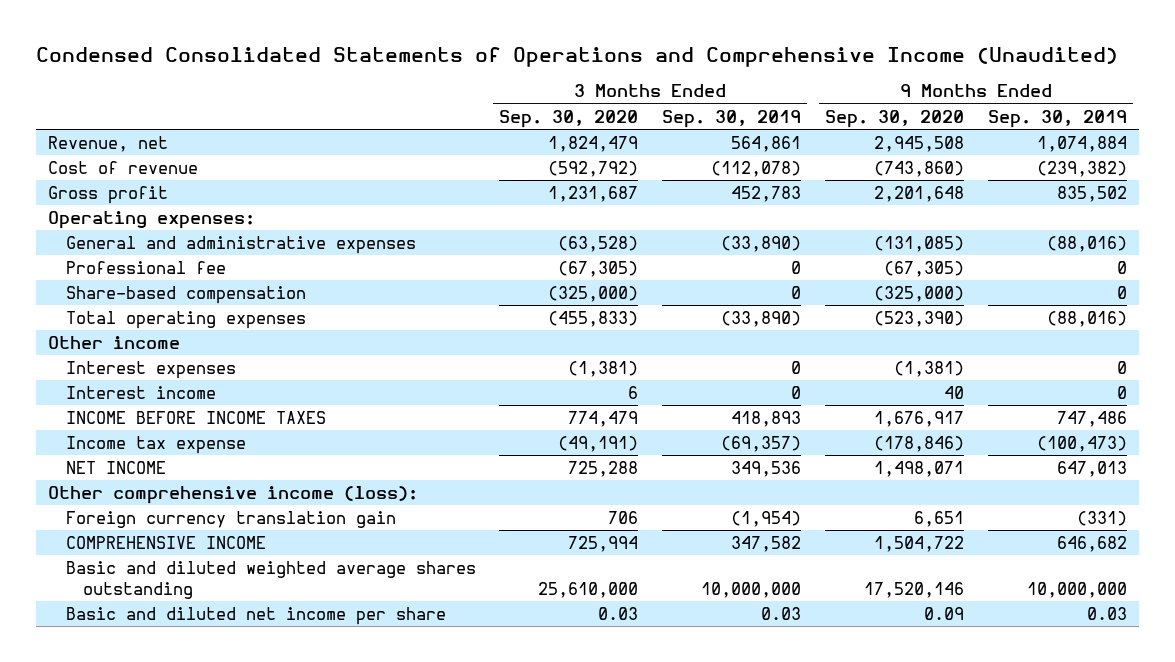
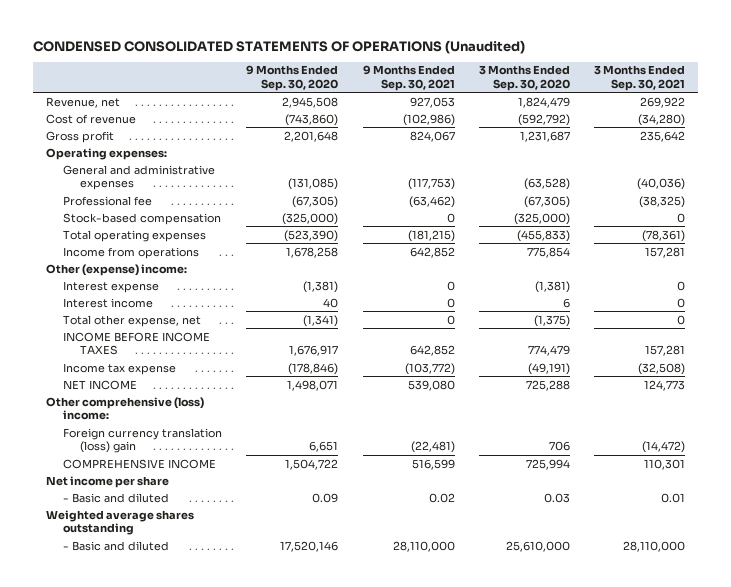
- Condensed Consolidated Statements of Operations and Comprehensive Income (Unaudited)
+ CONDENSED CONSOLIDATED STATEMENTS OF OPERATIONS (Unaudited)
- | 3 Months Ended Sep. 30, 2020 | 3 Months Ended Sep. 30, 2019 | 9 Months Ended Sep. 30, 2020 | 9 Months Ended Sep. 30, 2019
+ | 9 Months Ended Sep. 30, 2020 | 9 Months Ended Sep. 30, 2021 | 3 Months Ended Sep. 30, 2020 | 3 Months Ended Sep. 30, 2021
- Share-based compensation | (325,000) | 0 | (325,000) | 0
+ Stock-based compensation | (325,000) | 0 | (325,000) | 0
- Other income
- Interest expenses | (1,381) | 0 | (1,381) | 0
+ Income from operations | 1,678,258 | 642,852 | 775,854 | 157,281
+ Other (expense) income:
+ Interest expense | (1,381) | 0 | (1,381) | 0
+ Total other expense, net | (1,341) | 0 | (1,375) | 0
- Other comprehensive income (loss):
- Foreign currency translation gain | 706 | (1,954) | 6,651 | (331)
+ Other comprehensive (loss) income:
+ Foreign currency translation (loss) gain | 6,651 | (22,481) | 706 | (14,472)
- Basic and diluted weighted average shares outstanding | 25,610,000 | 10,000,000 | 17,520,146 | 10,000,000
- Basic and diluted net income per share | 0.03 | 0.03 | 0.09 | 0.03
+ Net income per share
+ - Basic and diluted | 0.09 | 0.02 | 0.03 | 0.01
+ Weighted average shares outstanding
+ - Basic and diluted | 17,520,146 | 28,110,000 | 25,610,000 | 28,110,000

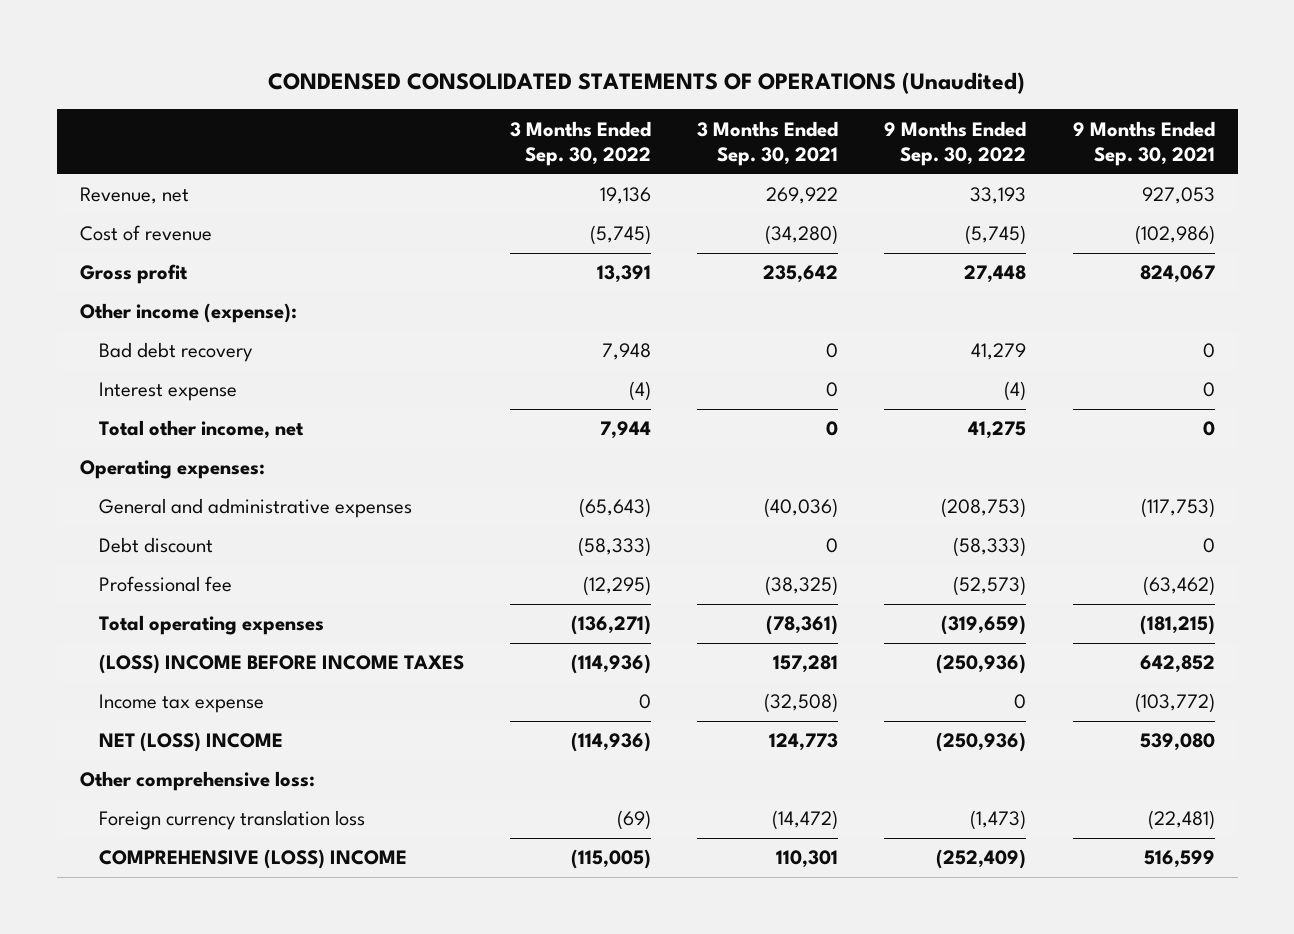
- | 9 Months Ended Sep. 30, 2020 | 9 Months Ended Sep. 30, 2021 | 3 Months Ended Sep. 30, 2020 | 3 Months Ended Sep. 30, 2021
+ | 3 Months Ended Sep. 30, 2022 | 3 Months Ended Sep. 30, 2021 | 9 Months Ended Sep. 30, 2022 | 9 Months Ended Sep. 30, 2021
+ Other income (expense):
+ Bad debt recovery | 7,948 | 0 | 41,279 | 0
moved up: Interest expense | (4) | 0 | (4) | 0
+ Total other income, net | 7,944 | 0 | 41,275 | 0
+ Debt discount | (58,333) | 0 | (58,333) | 0
- Stock-based compensation | (325,000) | 0 | (325,000) | 0
- Income from operations | 1,678,258 | 642,852 | 775,854 | 157,281
- Other (expense) income:
- Interest income | 40 | 0 | 6 | 0
- Total other expense, net | (1,341) | 0 | (1,375) | 0
- INCOME BEFORE INCOME TAXES | 1,676,917 | 642,852 | 774,479 | 157,281
+ (LOSS) INCOME BEFORE INCOME TAXES | (114,936) | 157,281 | (250,936) | 642,852
- NET INCOME | 1,498,071 | 539,080 | 725,288 | 124,773
- Other comprehensive (loss) income:
- Foreign currency translation (loss) gain | 6,651 | (22,481) | 706 | (14,472)
- COMPREHENSIVE INCOME | 1,504,722 | 516,599 | 725,994 | 110,301
- Net income per share
- - Basic and diluted | 0.09 | 0.02 | 0.03 | 0.01
- Weighted average shares outstanding
- - Basic and diluted | 17,520,146 | 28,110,000 | 25,610,000 | 28,110,000
+ NET (LOSS) INCOME | (114,936) | 124,773 | (250,936) | 539,080
+ Other comprehensive loss:
+ Foreign currency translation loss | (69) | (14,472) | (1,473) | (22,481)
+ COMPREHENSIVE (LOSS) INCOME | (115,005) | 110,301 | (252,409) | 516,599

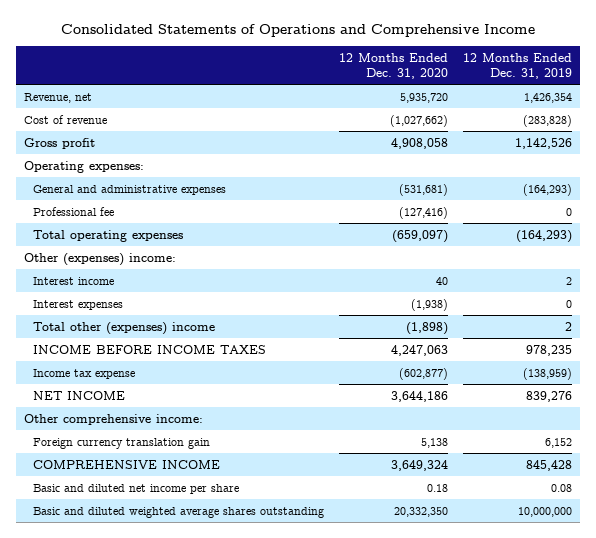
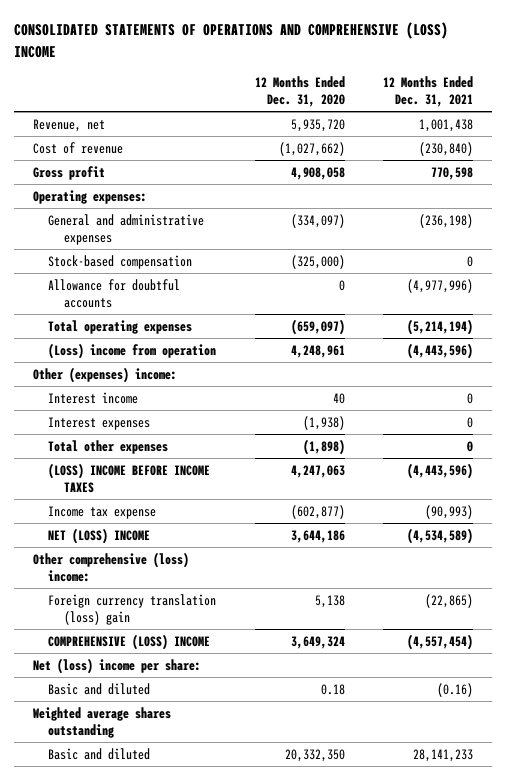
- Consolidated Statements of Operations and Comprehensive Income
+ CONSOLIDATED STATEMENTS OF OPERATIONS AND COMPREHENSIVE (LOSS) INCOME
- | 12 Months Ended Dec. 31, 2020 | 12 Months Ended Dec. 31, 2019
+ | 12 Months Ended Dec. 31, 2020 | 12 Months Ended Dec. 31, 2021
- General and administrative expenses | (531,681) | (164,293)
- Professional fee | (127,416) | 0
+ General and administrative expenses | (334,097) | (236,198)
+ Stock-based compensation | (325,000) | 0
+ Allowance for doubtful accounts | 0 | (4,977,996)
+ (Loss) income from operation | 4,248,961 | (4,443,596)
- Total other (expenses) income | (1,898) | 2
- INCOME BEFORE INCOME TAXES | 4,247,063 | 978,235
+ Total other expenses | (1,898) | 0
+ (LOSS) INCOME BEFORE INCOME TAXES | 4,247,063 | (4,443,596)
- NET INCOME | 3,644,186 | 839,276
- Other comprehensive income:
- Foreign currency translation gain | 5,138 | 6,152
- COMPREHENSIVE INCOME | 3,649,324 | 845,428
- Basic and diluted net income per share | 0.18 | 0.08
- Basic and diluted weighted average shares outstanding | 20,332,350 | 10,000,000
+ NET (LOSS) INCOME | 3,644,186 | (4,534,589)
+ Other comprehensive (loss) income:
+ Foreign currency translation (loss) gain | 5,138 | (22,865)
+ COMPREHENSIVE (LOSS) INCOME | 3,649,324 | (4,557,454)
+ Net (loss) income per share:
+ Basic and diluted | 0.18 | (0.16)
+ Weighted average shares outstanding
+ Basic and diluted | 20,332,350 | 28,141,233

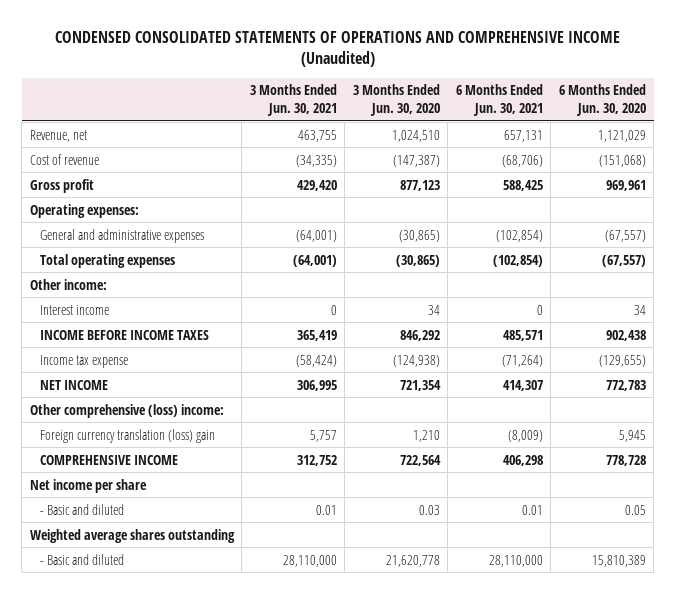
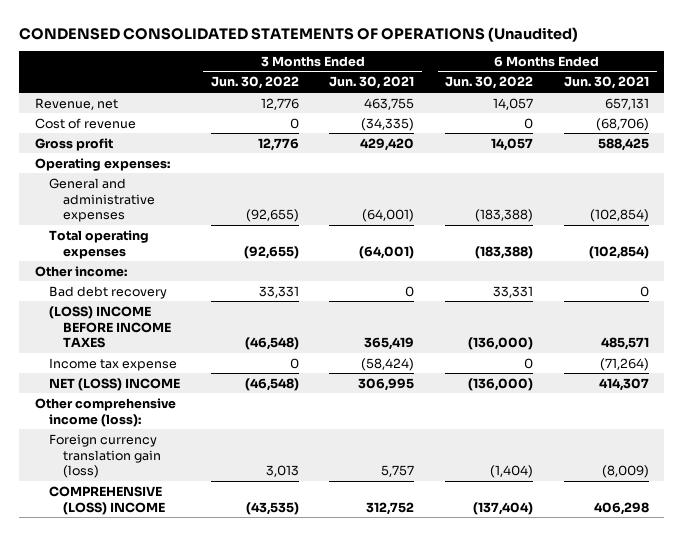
- CONDENSED CONSOLIDATED STATEMENTS OF OPERATIONS AND COMPREHENSIVE INCOME (Unaudited)
+ CONDENSED CONSOLIDATED STATEMENTS OF OPERATIONS (Unaudited)
- | 3 Months Ended Jun. 30, 2021 | 3 Months Ended Jun. 30, 2020 | 6 Months Ended Jun. 30, 2021 | 6 Months Ended Jun. 30, 2020
+ | 3 Months Ended Jun. 30, 2022 | 3 Months Ended Jun. 30, 2021 | 6 Months Ended Jun. 30, 2022 | 6 Months Ended Jun. 30, 2021
- Interest income | 0 | 34 | 0 | 34
- INCOME BEFORE INCOME TAXES | 365,419 | 846,292 | 485,571 | 902,438
+ Bad debt recovery | 33,331 | 0 | 33,331 | 0
+ (LOSS) INCOME BEFORE INCOME TAXES | (46,548) | 365,419 | (136,000) | 485,571
- NET INCOME | 306,995 | 721,354 | 414,307 | 772,783
- Other comprehensive (loss) income:
- Foreign currency translation (loss) gain | 5,757 | 1,210 | (8,009) | 5,945
- COMPREHENSIVE INCOME | 312,752 | 722,564 | 406,298 | 778,728
- Net income per share
- - Basic and diluted | 0.01 | 0.03 | 0.01 | 0.05
- Weighted average shares outstanding
- - Basic and diluted | 28,110,000 | 21,620,778 | 28,110,000 | 15,810,389
+ NET (LOSS) INCOME | (46,548) | 306,995 | (136,000) | 414,307
+ Other comprehensive income (loss):
+ Foreign currency translation gain (loss) | 3,013 | 5,757 | (1,404) | (8,009)
+ COMPREHENSIVE (LOSS) INCOME | (43,535) | 312,752 | (137,404) | 406,298

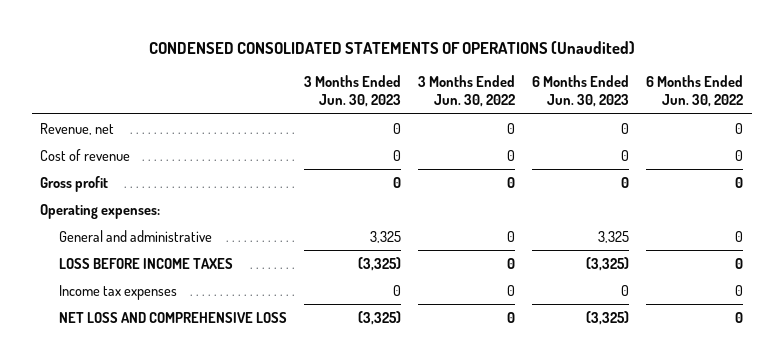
- | 3 Months Ended Jun. 30, 2022 | 3 Months Ended Jun. 30, 2021 | 6 Months Ended Jun. 30, 2022 | 6 Months Ended Jun. 30, 2021
+ | 3 Months Ended Jun. 30, 2023 | 3 Months Ended Jun. 30, 2022 | 6 Months Ended Jun. 30, 2023 | 6 Months Ended Jun. 30, 2022
- Revenue, net | 12,776 | 463,755 | 14,057 | 657,131
+ Revenue, net | 0 | 0 | 0 | 0
- Gross profit | 12,776 | 429,420 | 14,057 | 588,425
+ Gross profit | 0 | 0 | 0 | 0
- General and administrative expenses | (92,655) | (64,001) | (183,388) | (102,854)
- Total operating expenses | (92,655) | (64,001) | (183,388) | (102,854)
- Other income:
- Bad debt recovery | 33,331 | 0 | 33,331 | 0
- (LOSS) INCOME BEFORE INCOME TAXES | (46,548) | 365,419 | (136,000) | 485,571
- Income tax expense | 0 | (58,424) | 0 | (71,264)
- NET (LOSS) INCOME | (46,548) | 306,995 | (136,000) | 414,307
- Other comprehensive income (loss):
- Foreign currency translation gain (loss) | 3,013 | 5,757 | (1,404) | (8,009)
- COMPREHENSIVE (LOSS) INCOME | (43,535) | 312,752 | (137,404) | 406,298
+ General and administrative | 3,325 | 0 | 3,325 | 0
+ LOSS BEFORE INCOME TAXES | (3,325) | 0 | (3,325) | 0
+ Income tax expenses | 0 | 0 | 0 | 0
+ NET LOSS AND COMPREHENSIVE LOSS | (3,325) | 0 | (3,325) | 0

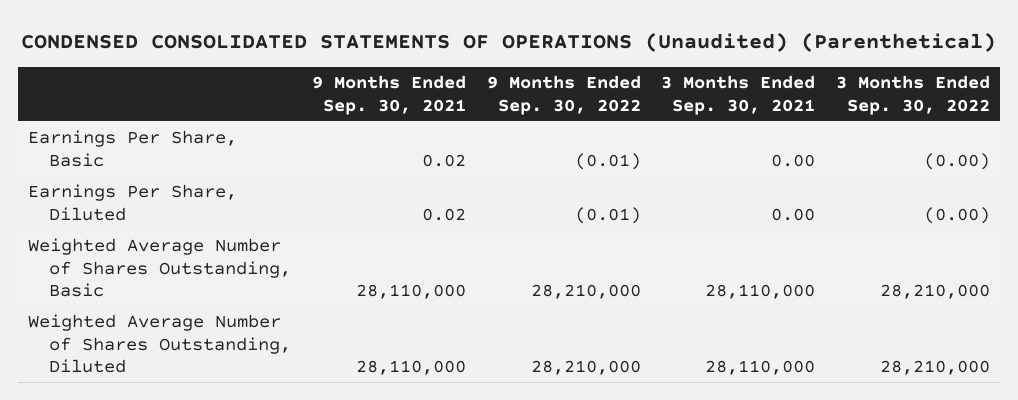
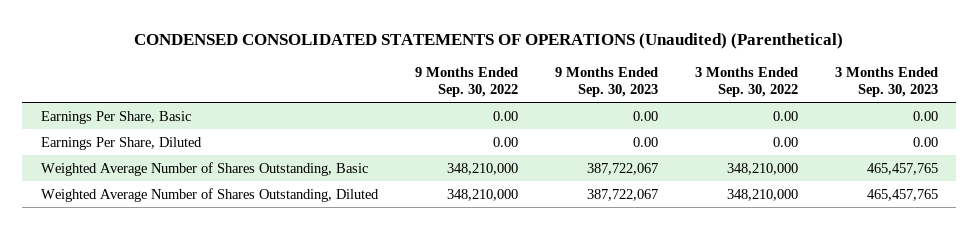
- | 9 Months Ended Sep. 30, 2021 | 9 Months Ended Sep. 30, 2022 | 3 Months Ended Sep. 30, 2021 | 3 Months Ended Sep. 30, 2022
+ | 9 Months Ended Sep. 30, 2022 | 9 Months Ended Sep. 30, 2023 | 3 Months Ended Sep. 30, 2022 | 3 Months Ended Sep. 30, 2023
- Earnings Per Share, Basic | 0.02 | (0.01) | 0.00 | (0.00)
- Earnings Per Share, Diluted | 0.02 | (0.01) | 0.00 | (0.00)
- Weighted Average Number of Shares Outstanding, Basic | 28,110,000 | 28,210,000 | 28,110,000 | 28,210,000
- Weighted Average Number of Shares Outstanding, Diluted | 28,110,000 | 28,210,000 | 28,110,000 | 28,210,000
+ Earnings Per Share, Basic | 0.00 | 0.00 | 0.00 | 0.00
+ Earnings Per Share, Diluted | 0.00 | 0.00 | 0.00 | 0.00
+ Weighted Average Number of Shares Outstanding, Basic | 348,210,000 | 387,722,067 | 348,210,000 | 465,457,765
+ Weighted Average Number of Shares Outstanding, Diluted | 348,210,000 | 387,722,067 | 348,210,000 | 465,457,765

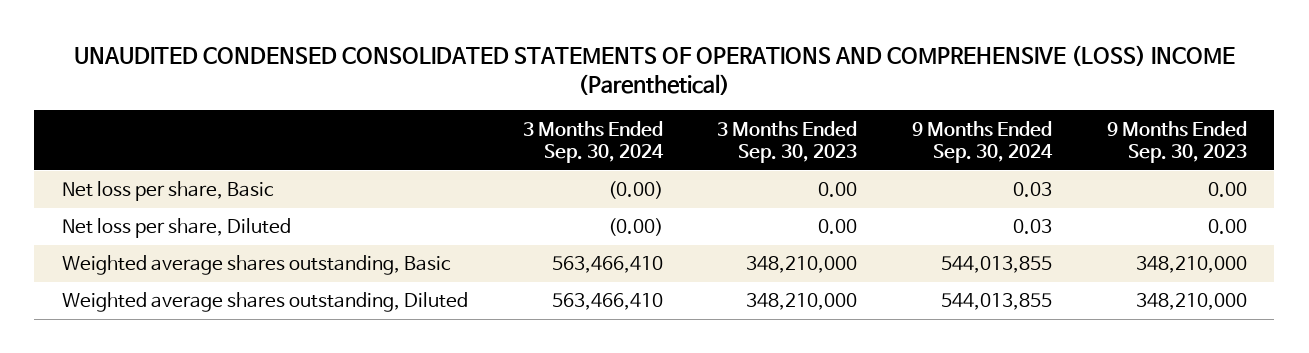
- CONDENSED CONSOLIDATED STATEMENTS OF OPERATIONS (Unaudited) (Parenthetical)
+ UNAUDITED CONDENSED CONSOLIDATED STATEMENTS OF OPERATIONS AND COMPREHENSIVE (LOSS) INCOME (Parenthetical)
- | 9 Months Ended Sep. 30, 2022 | 9 Months Ended Sep. 30, 2023 | 3 Months Ended Sep. 30, 2022 | 3 Months Ended Sep. 30, 2023
+ | 3 Months Ended Sep. 30, 2024 | 3 Months Ended Sep. 30, 2023 | 9 Months Ended Sep. 30, 2024 | 9 Months Ended Sep. 30, 2023
- Earnings Per Share, Basic | 0.00 | 0.00 | 0.00 | 0.00
- Earnings Per Share, Diluted | 0.00 | 0.00 | 0.00 | 0.00
- Weighted Average Number of Shares Outstanding, Basic | 348,210,000 | 387,722,067 | 348,210,000 | 465,457,765
- Weighted Average Number of Shares Outstanding, Diluted | 348,210,000 | 387,722,067 | 348,210,000 | 465,457,765
+ Net loss per share, Basic | (0.00) | 0.00 | 0.03 | 0.00
+ Net loss per share, Diluted | (0.00) | 0.00 | 0.03 | 0.00
+ Weighted average shares outstanding, Basic | 563,466,410 | 348,210,000 | 544,013,855 | 348,210,000
+ Weighted average shares outstanding, Diluted | 563,466,410 | 348,210,000 | 544,013,855 | 348,210,000

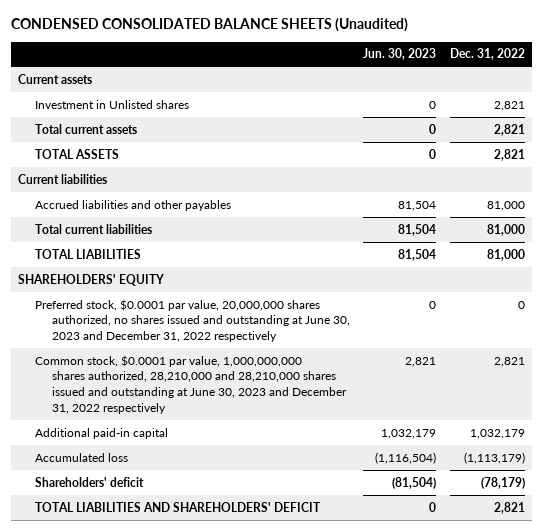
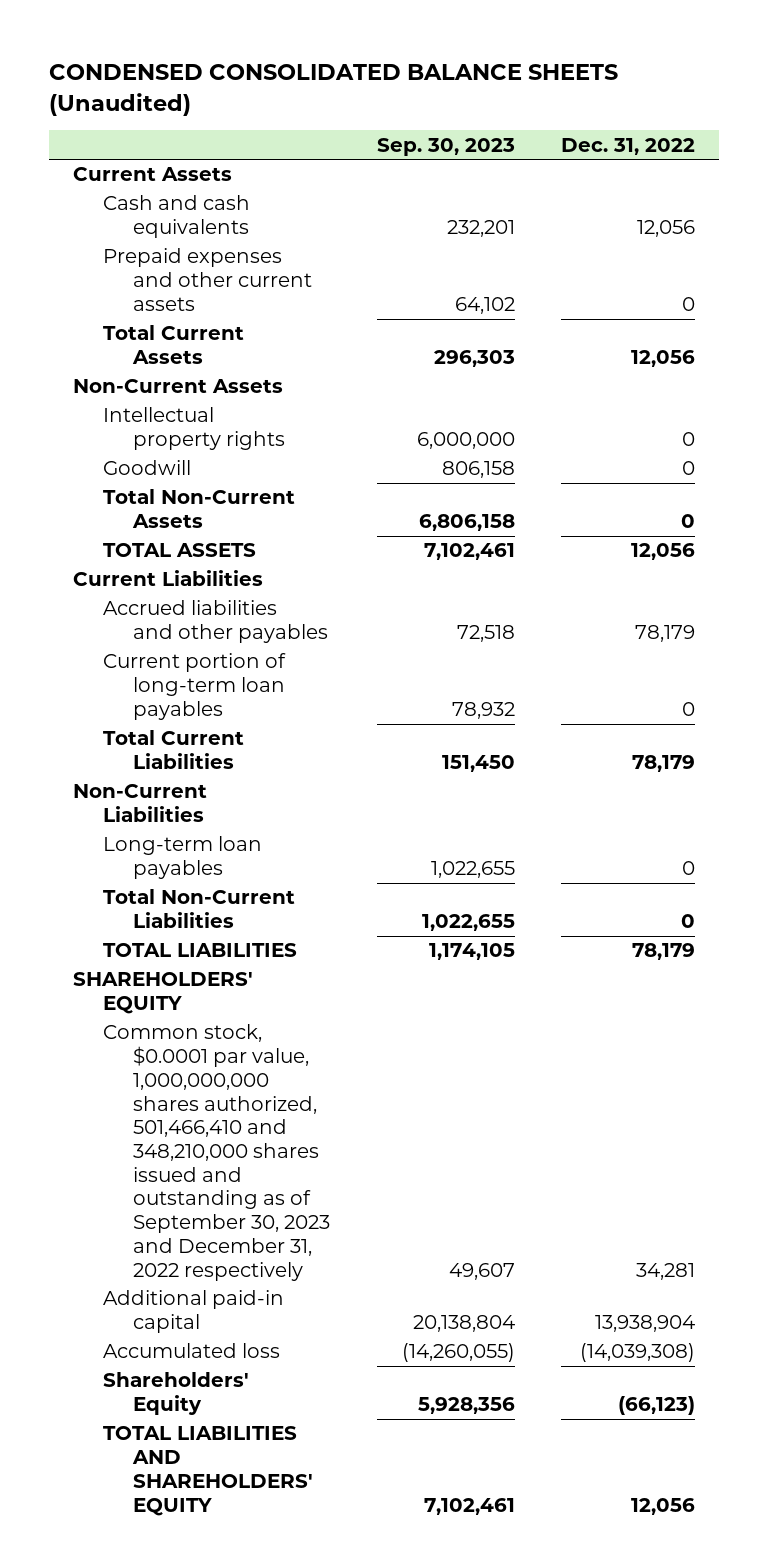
- | Jun. 30, 2023 | Dec. 31, 2022
+ | Sep. 30, 2023 | Dec. 31, 2022
- Current assets
- Investment in Unlisted shares | 0 | 2,821
- Total current assets | 0 | 2,821
- TOTAL ASSETS | 0 | 2,821
- Current liabilities
- Accrued liabilities and other payables | 81,504 | 81,000
- Total current liabilities | 81,504 | 81,000
- TOTAL LIABILITIES | 81,504 | 81,000
+ Current Assets
+ Cash and cash equivalents | 232,201 | 12,056
+ Prepaid expenses and other current assets | 64,102 | 0
+ Total Current Assets | 296,303 | 12,056
+ Non-Current Assets
+ Intellectual property rights | 6,000,000 | 0
+ Goodwill | 806,158 | 0
+ Total Non-Current Assets | 6,806,158 | 0
+ TOTAL ASSETS | 7,102,461 | 12,056
+ Current Liabilities
+ Accrued liabilities and other payables | 72,518 | 78,179
+ Current portion of long-term loan payables | 78,932 | 0
+ Total Current Liabilities | 151,450 | 78,179
+ Non-Current Liabilities
+ Long-term loan payables | 1,022,655 | 0
+ Total Non-Current Liabilities | 1,022,655 | 0
+ TOTAL LIABILITIES | 1,174,105 | 78,179
- Preferred stock, $0.0001 par value, 20,000,000 shares authorized, no shares issued and outstanding at June 30, 2023 and December 31, 2022 respectively | 0 | 0
- Common stock, $0.0001 par value, 1,000,000,000 shares authorized, 28,210,000 and 28,210,000 shares issued and outstanding at June 30, 2023 and December 31, 2022 respectively | 2,821 | 2,821
- Additional paid-in capital | 1,032,179 | 1,032,179
- Accumulated loss | (1,116,504) | (1,113,179)
- Shareholders' deficit | (81,504) | (78,179)
- TOTAL LIABILITIES AND SHAREHOLDERS' DEFICIT | 0 | 2,821
+ Common stock, $0.0001 par value, 1,000,000,000 shares authorized, 501,466,410 and 348,210,000 shares issued and outstanding as of September 30, 2023 and December 31, 2022 respectively | 49,607 | 34,281
+ Additional paid-in capital | 20,138,804 | 13,938,904
+ Accumulated loss | (14,260,055) | (14,039,308)
+ Shareholders' Equity | 5,928,356 | (66,123)
+ TOTAL LIABILITIES AND SHAREHOLDERS' EQUITY | 7,102,461 | 12,056

